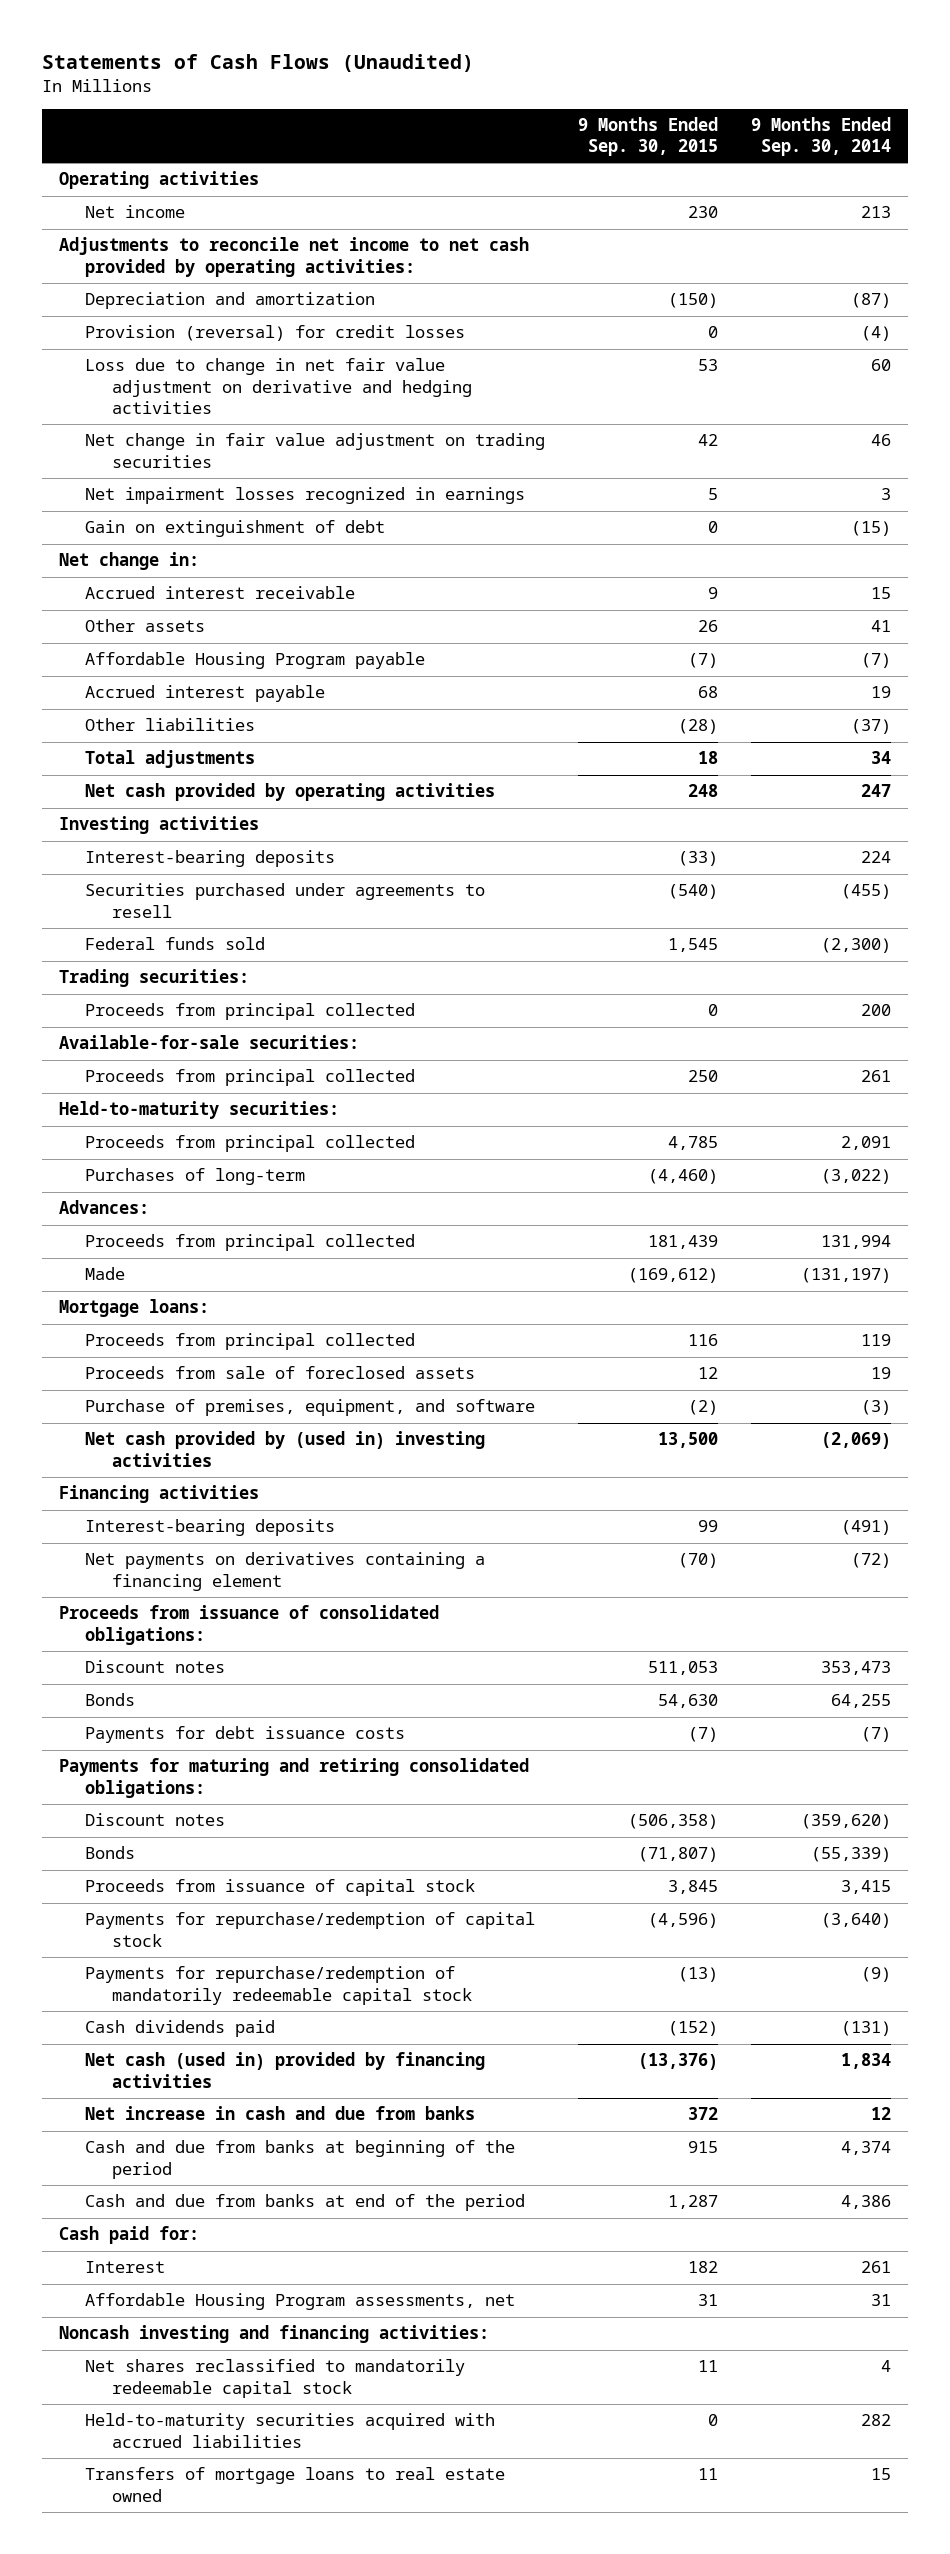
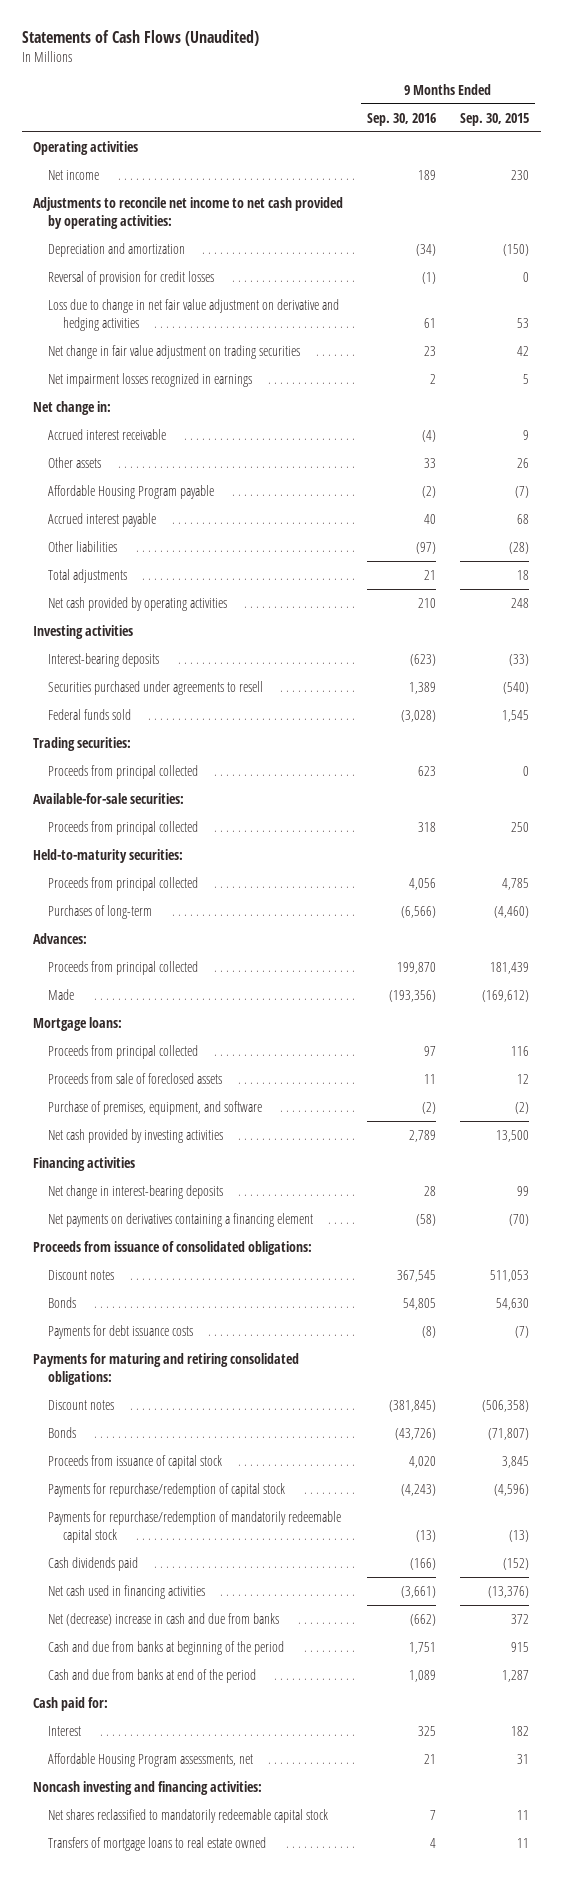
- | 9 Months Ended Sep. 30, 2015 | 9 Months Ended Sep. 30, 2014
+ | 9 Months Ended Sep. 30, 2016 | 9 Months Ended Sep. 30, 2015
- Provision (reversal) for credit losses | 0 | (4)
+ Reversal of provision for credit losses | (1) | 0
- Gain on extinguishment of debt | 0 | (15)
- Net cash provided by (used in) investing activities | 13,500 | (2,069)
+ Net cash provided by investing activities | 2,789 | 13,500
- Interest-bearing deposits | 99 | (491)
+ Net change in interest-bearing deposits | 28 | 99
- Net cash (used in) provided by financing activities | (13,376) | 1,834
- Net increase in cash and due from banks | 372 | 12
+ Net cash used in financing activities | (3,661) | (13,376)
+ Net (decrease) increase in cash and due from banks | (662) | 372
- Held-to-maturity securities acquired with accrued liabilities | 0 | 282

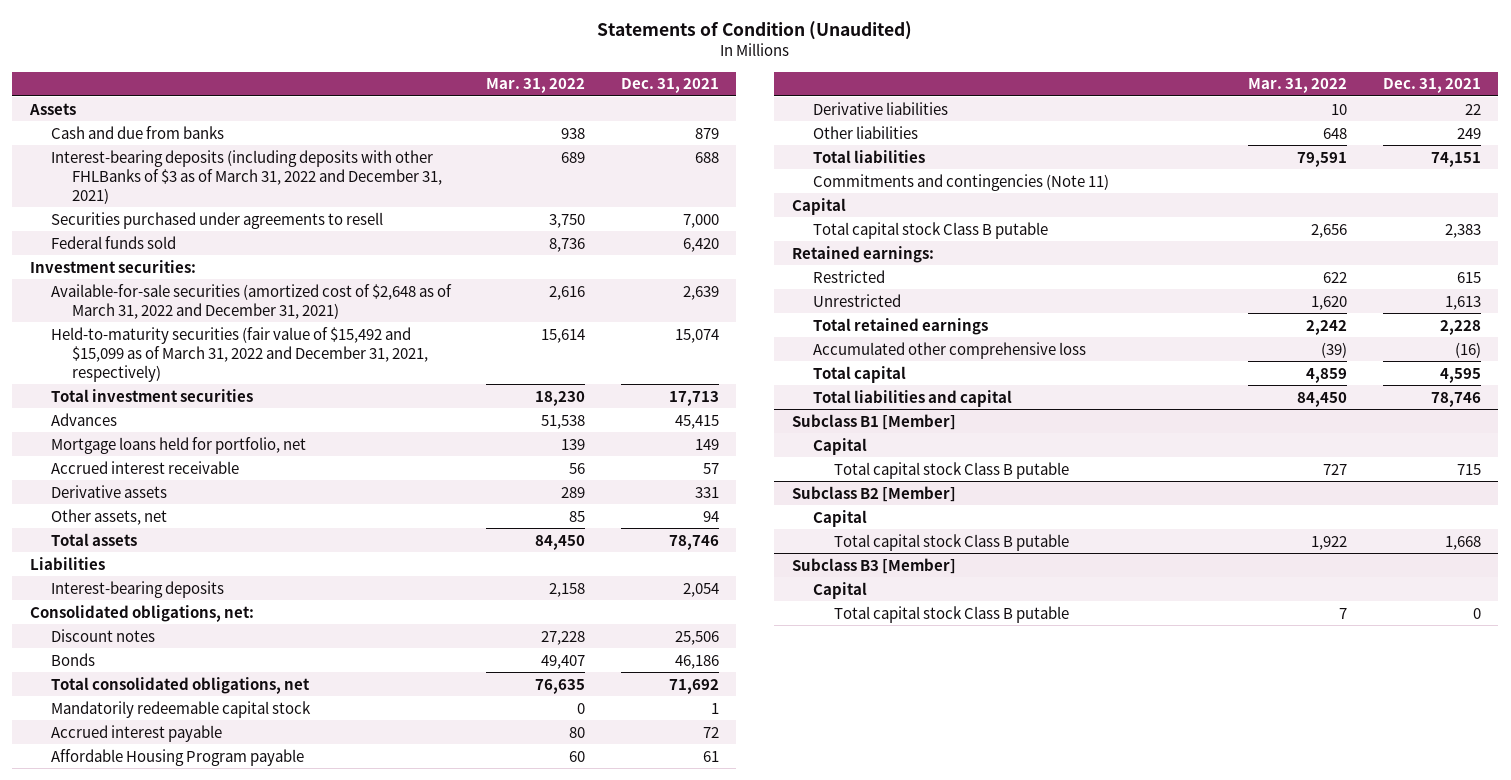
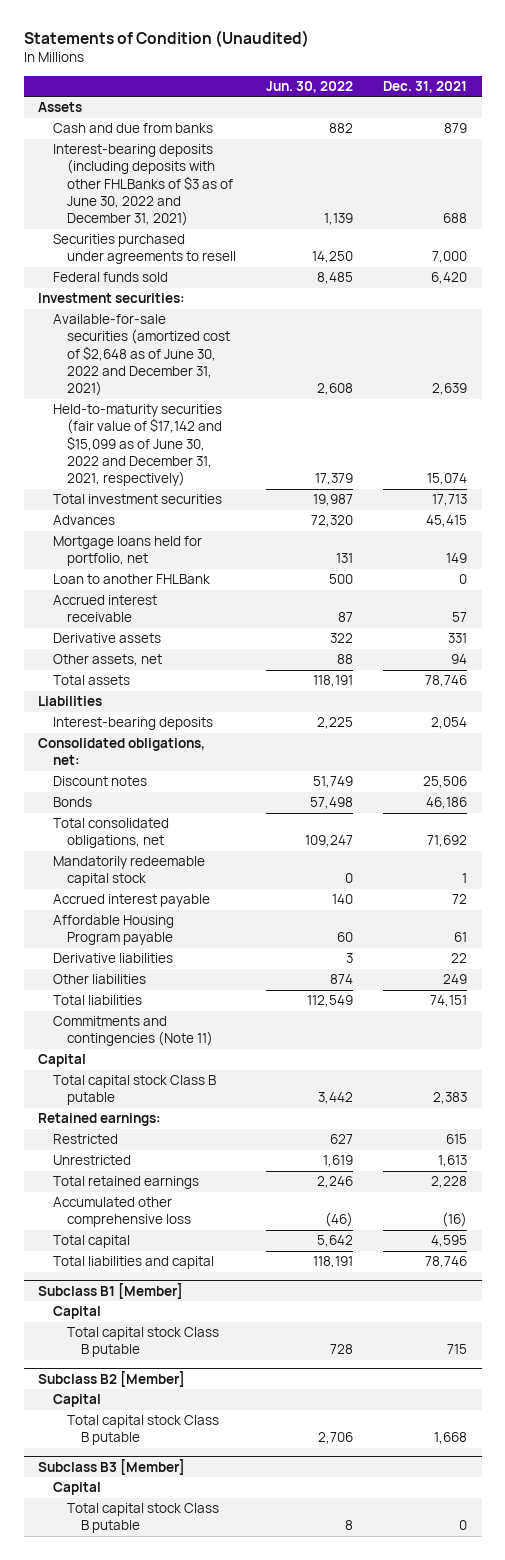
- | Mar. 31, 2022 | Dec. 31, 2021
+ | Jun. 30, 2022 | Dec. 31, 2021
- Interest-bearing deposits (including deposits with other FHLBanks of $3 as of March 31, 2022 and December 31, 2021) | 689 | 688
+ Interest-bearing deposits (including deposits with other FHLBanks of $3 as of June 30, 2022 and December 31, 2021) | 1,139 | 688
- Available-for-sale securities (amortized cost of $2,648 as of March 31, 2022 and December 31, 2021) | 2,616 | 2,639
- Held-to-maturity securities (fair value of $15,492 and $15,099 as of March 31, 2022 and December 31, 2021, respectively) | 15,614 | 15,074
+ Available-for-sale securities (amortized cost of $2,648 as of June 30, 2022 and December 31, 2021) | 2,608 | 2,639
+ Held-to-maturity securities (fair value of $17,142 and $15,099 as of June 30, 2022 and December 31, 2021, respectively) | 17,379 | 15,074
+ Loan to another FHLBank | 500 | 0

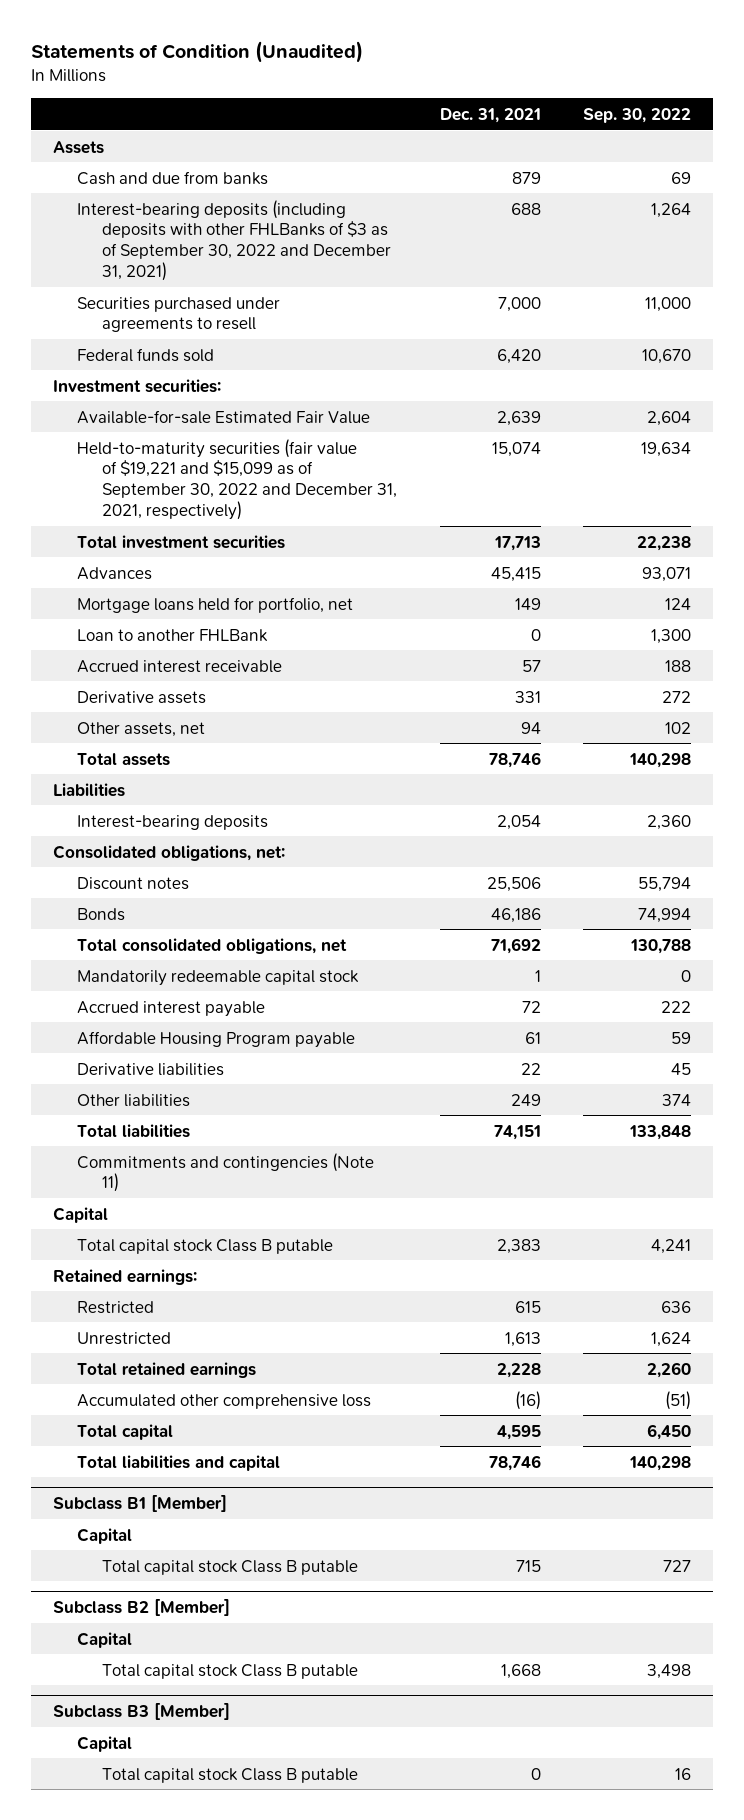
- | Jun. 30, 2022 | Dec. 31, 2021
+ | Dec. 31, 2021 | Sep. 30, 2022
- Interest-bearing deposits (including deposits with other FHLBanks of $3 as of June 30, 2022 and December 31, 2021) | 1,139 | 688
+ Interest-bearing deposits (including deposits with other FHLBanks of $3 as of September 30, 2022 and December 31, 2021) | 688 | 1,264
- Available-for-sale securities (amortized cost of $2,648 as of June 30, 2022 and December 31, 2021) | 2,608 | 2,639
- Held-to-maturity securities (fair value of $17,142 and $15,099 as of June 30, 2022 and December 31, 2021, respectively) | 17,379 | 15,074
+ Available-for-sale Estimated Fair Value | 2,639 | 2,604
+ Held-to-maturity securities (fair value of $19,221 and $15,099 as of September 30, 2022 and December 31, 2021, respectively) | 15,074 | 19,634

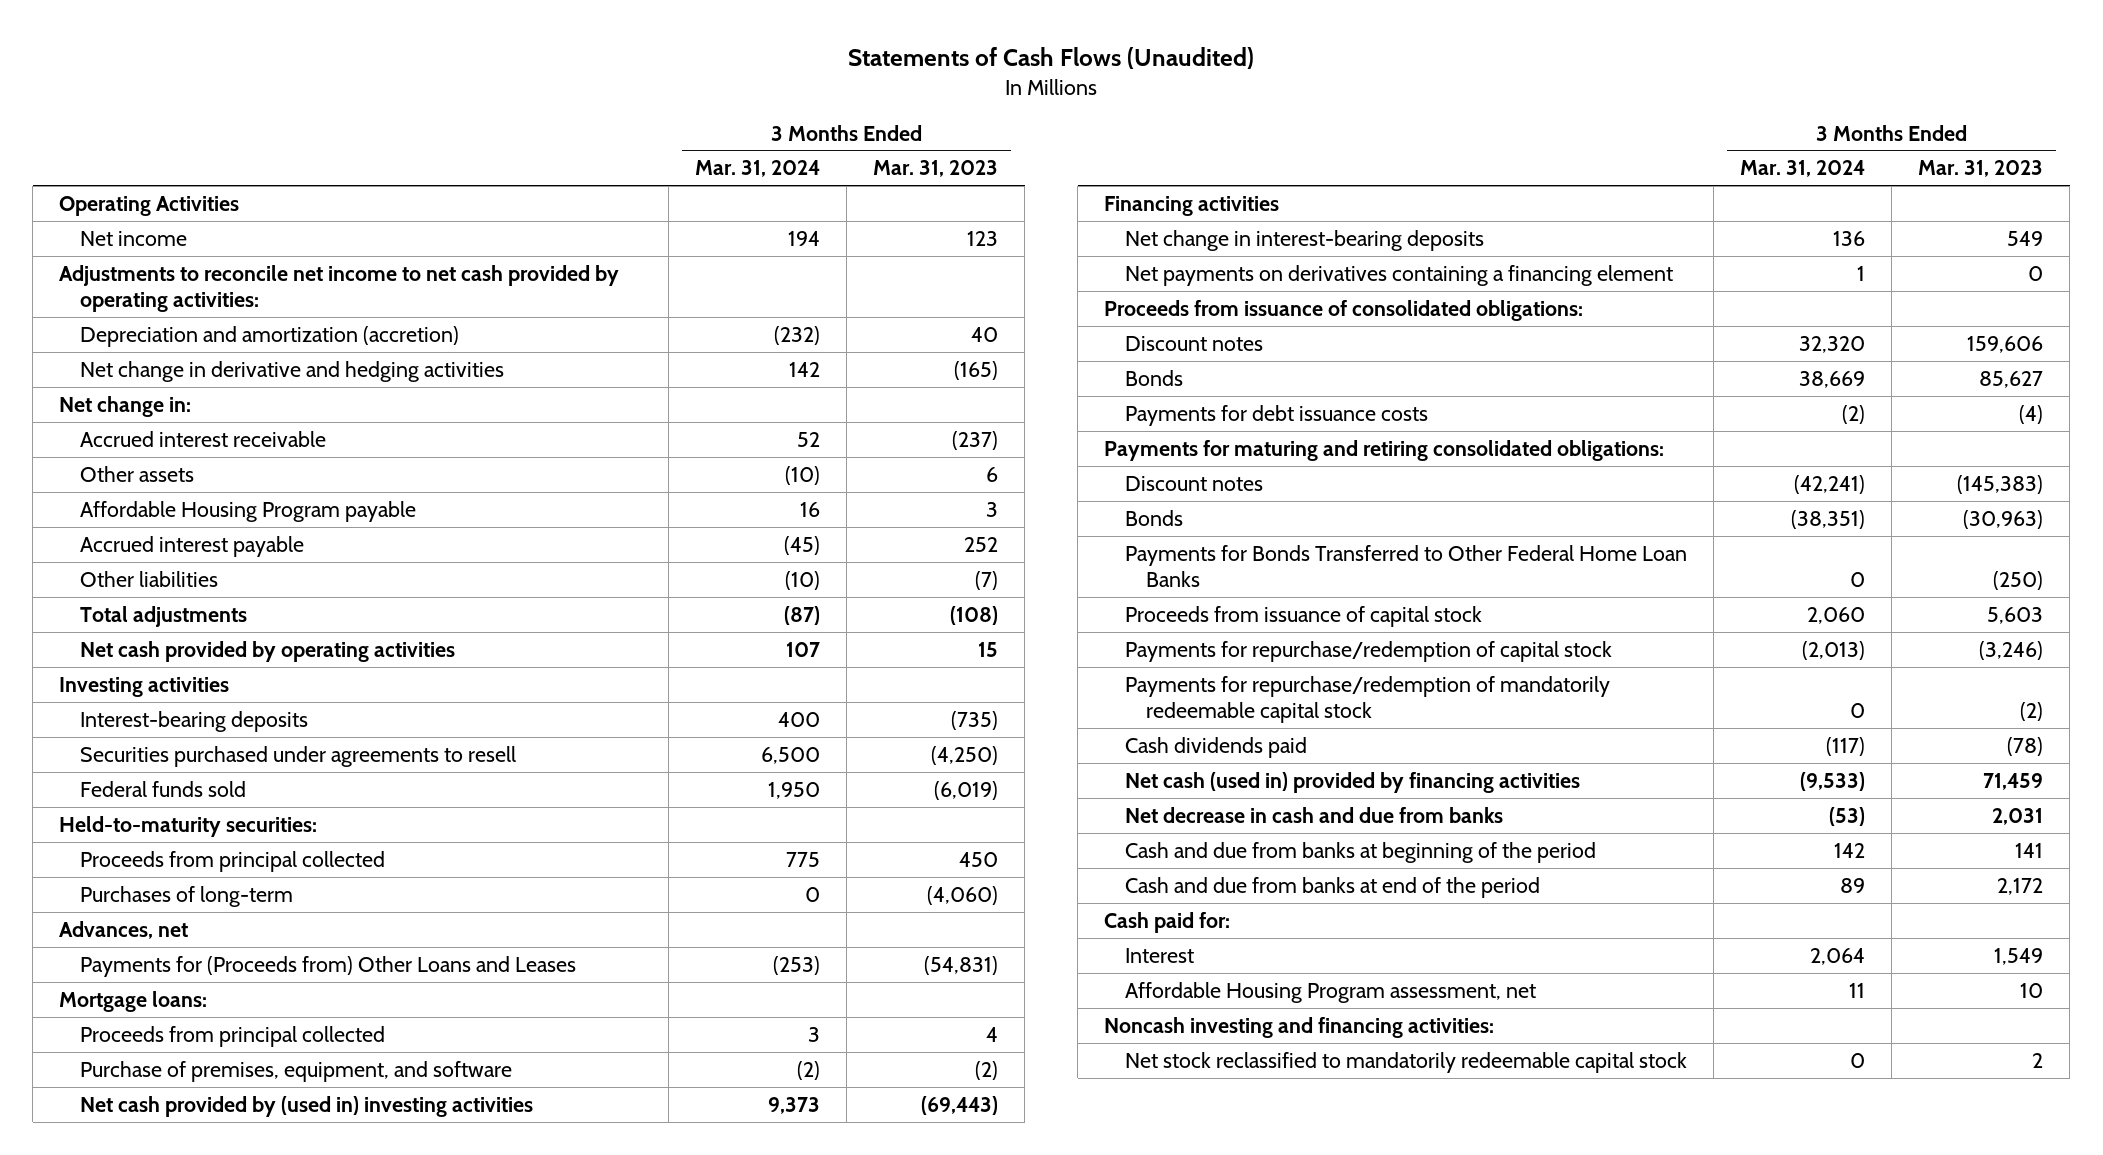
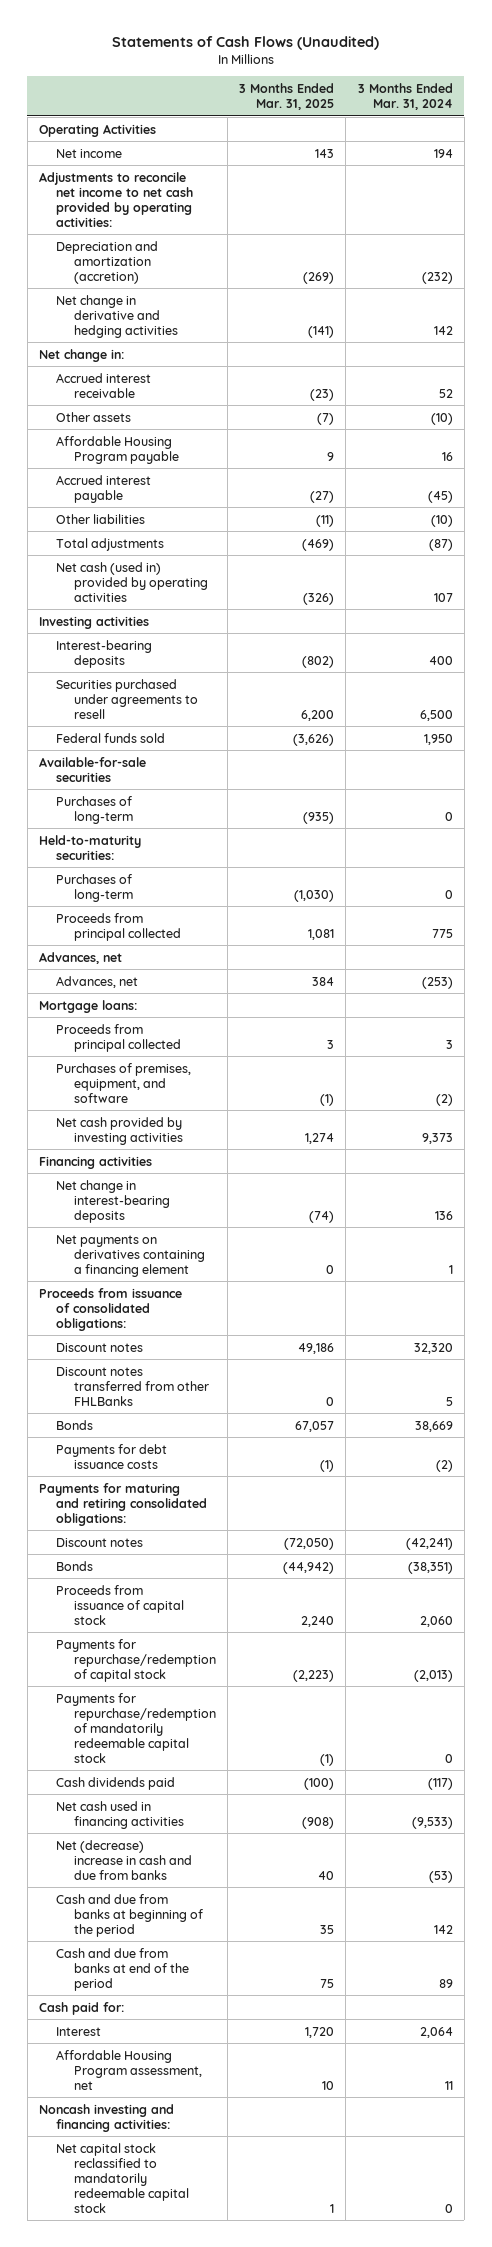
- | 3 Months Ended Mar. 31, 2024 | 3 Months Ended Mar. 31, 2023
+ | 3 Months Ended Mar. 31, 2025 | 3 Months Ended Mar. 31, 2024
- Net cash provided by operating activities | 107 | 15
+ Net cash (used in) provided by operating activities | (326) | 107
+ Available-for-sale securities
+ Purchases of long-term | (935) | 0
moved down: Proceeds from principal collected | 1,081 | 775
- Payments for (Proceeds from) Other Loans and Leases | (253) | (54,831)
+ Advances, net | 384 | (253)
- Purchase of premises, equipment, and software | (2) | (2)
- Net cash provided by (used in) investing activities | 9,373 | (69,443)
+ Purchases of premises, equipment, and software | (1) | (2)
+ Net cash provided by investing activities | 1,274 | 9,373
+ Discount notes transferred from other FHLBanks | 0 | 5
- Payments for Bonds Transferred to Other Federal Home Loan Banks | 0 | (250)
- Net cash (used in) provided by financing activities | (9,533) | 71,459
- Net decrease in cash and due from banks | (53) | 2,031
+ Net cash used in financing activities | (908) | (9,533)
+ Net (decrease) increase in cash and due from banks | 40 | (53)
- Net stock reclassified to mandatorily redeemable capital stock | 0 | 2
+ Net capital stock reclassified to mandatorily redeemable capital stock | 1 | 0

